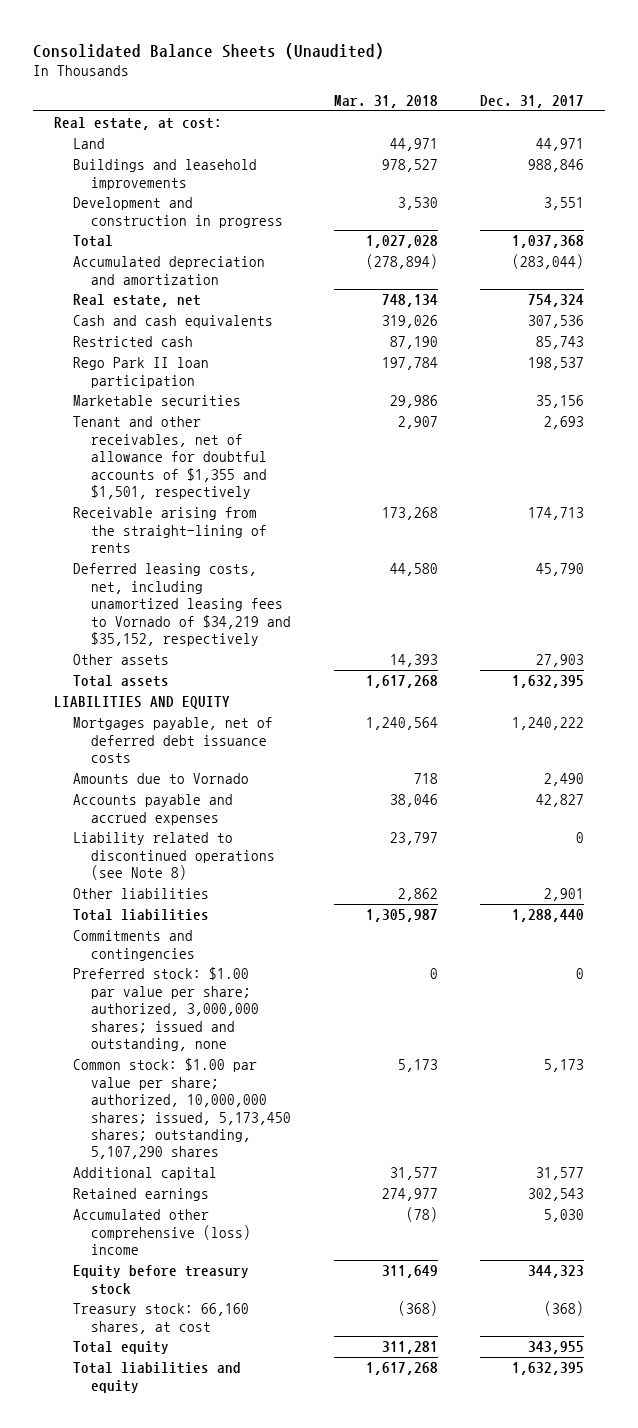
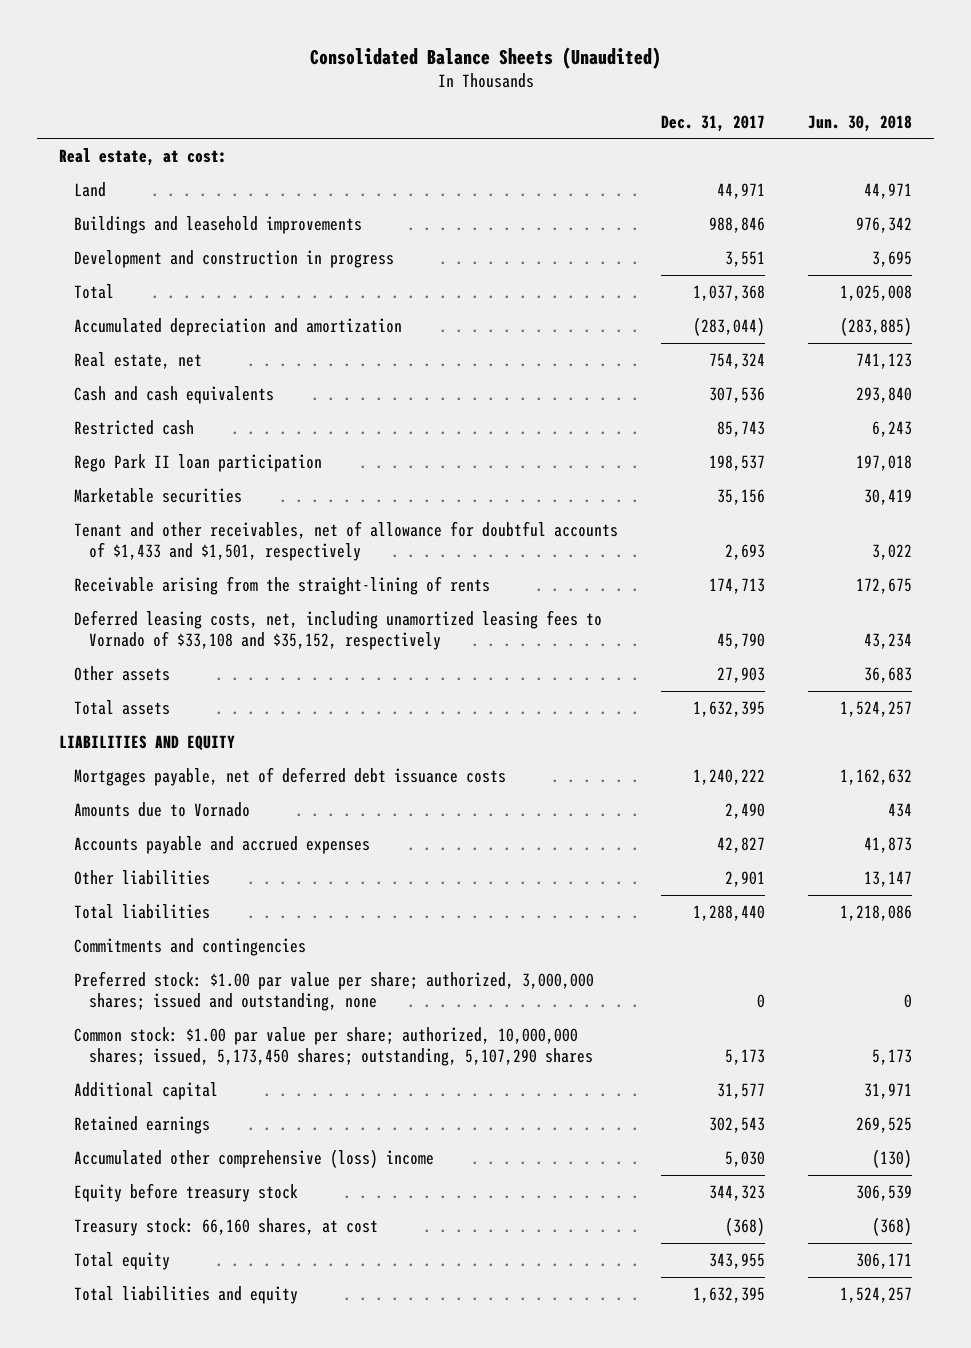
- | Mar. 31, 2018 | Dec. 31, 2017
+ | Dec. 31, 2017 | Jun. 30, 2018
- Tenant and other receivables, net of allowance for doubtful accounts of $1,355 and $1,501, respectively | 2,907 | 2,693
+ Tenant and other receivables, net of allowance for doubtful accounts of $1,433 and $1,501, respectively | 2,693 | 3,022
- Deferred leasing costs, net, including unamortized leasing fees to Vornado of $34,219 and $35,152, respectively | 44,580 | 45,790
+ Deferred leasing costs, net, including unamortized leasing fees to Vornado of $33,108 and $35,152, respectively | 45,790 | 43,234
- Liability related to discontinued operations (see Note 8) | 23,797 | 0

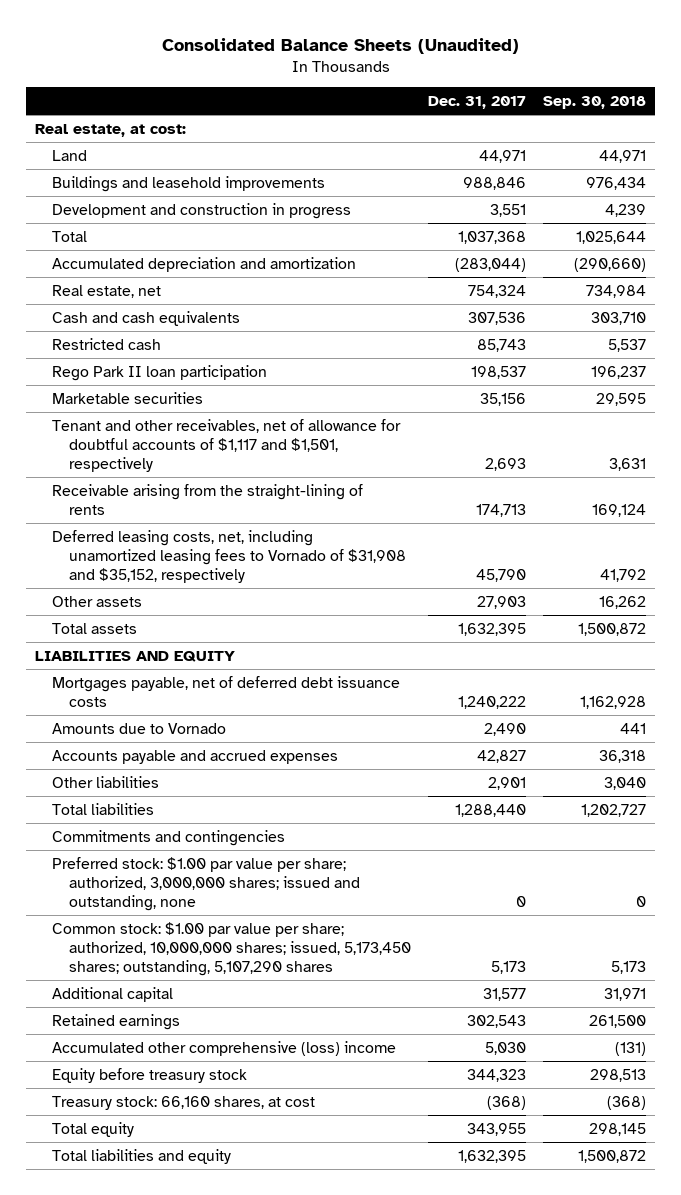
- | Dec. 31, 2017 | Jun. 30, 2018
+ | Dec. 31, 2017 | Sep. 30, 2018
- Tenant and other receivables, net of allowance for doubtful accounts of $1,433 and $1,501, respectively | 2,693 | 3,022
+ Tenant and other receivables, net of allowance for doubtful accounts of $1,117 and $1,501, respectively | 2,693 | 3,631
- Deferred leasing costs, net, including unamortized leasing fees to Vornado of $33,108 and $35,152, respectively | 45,790 | 43,234
+ Deferred leasing costs, net, including unamortized leasing fees to Vornado of $31,908 and $35,152, respectively | 45,790 | 41,792

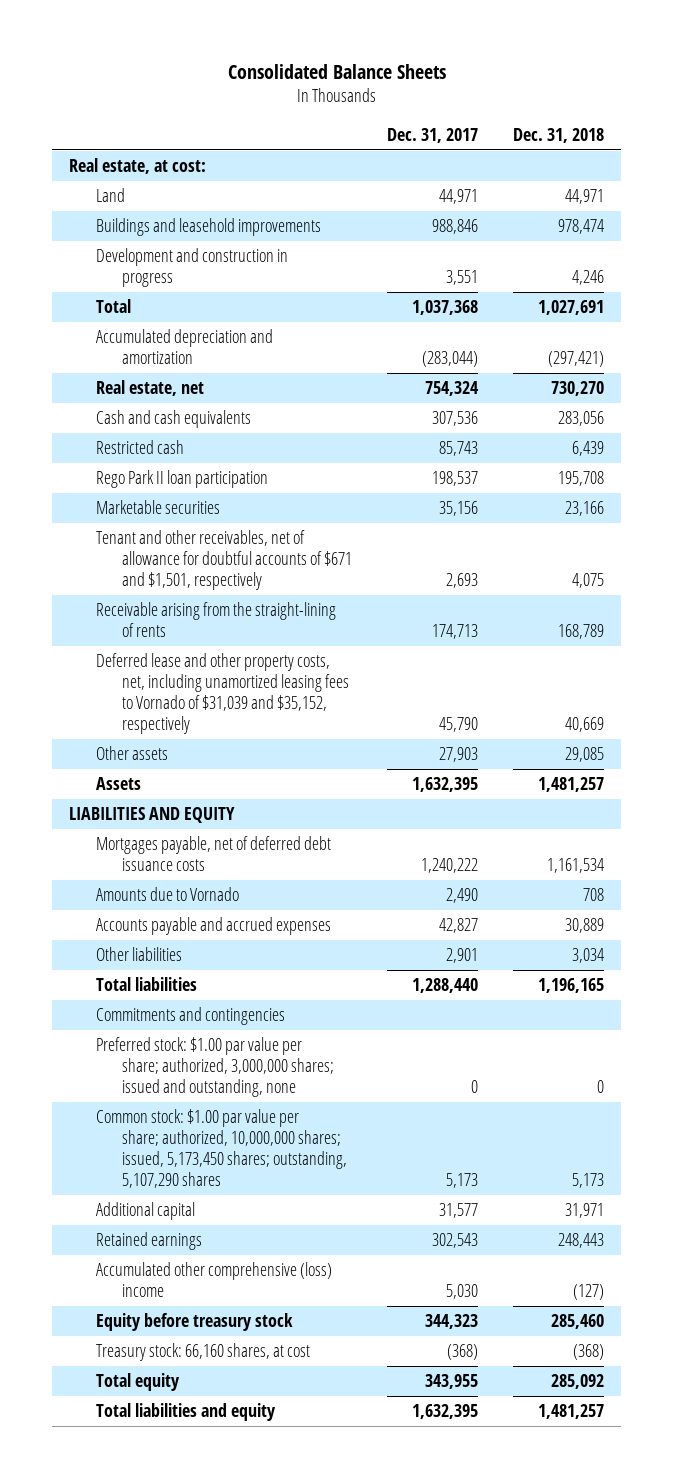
- Consolidated Balance Sheets (Unaudited)
+ Consolidated Balance Sheets
- | Dec. 31, 2017 | Sep. 30, 2018
+ | Dec. 31, 2017 | Dec. 31, 2018
- Tenant and other receivables, net of allowance for doubtful accounts of $1,117 and $1,501, respectively | 2,693 | 3,631
+ Tenant and other receivables, net of allowance for doubtful accounts of $671 and $1,501, respectively | 2,693 | 4,075
- Deferred leasing costs, net, including unamortized leasing fees to Vornado of $31,908 and $35,152, respectively | 45,790 | 41,792
+ Deferred lease and other property costs, net, including unamortized leasing fees to Vornado of $31,039 and $35,152, respectively | 45,790 | 40,669
- Total assets | 1,632,395 | 1,500,872
+ Assets | 1,632,395 | 1,481,257

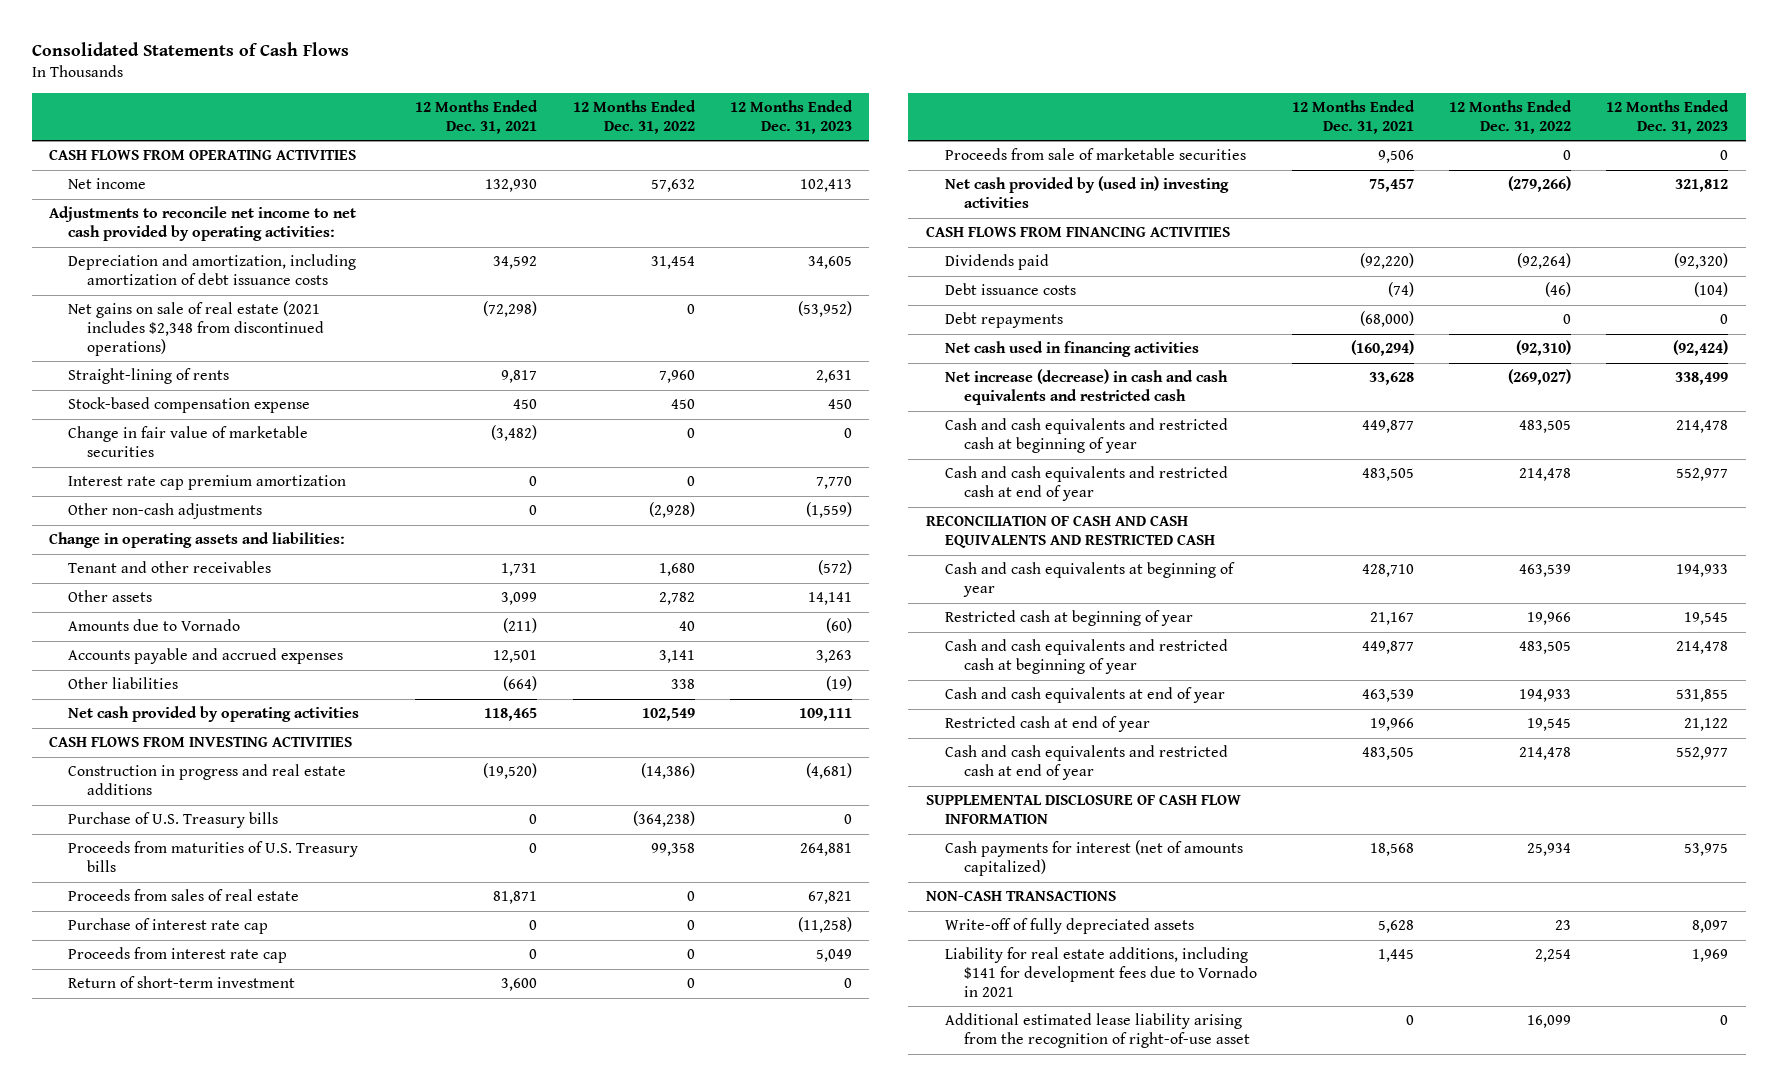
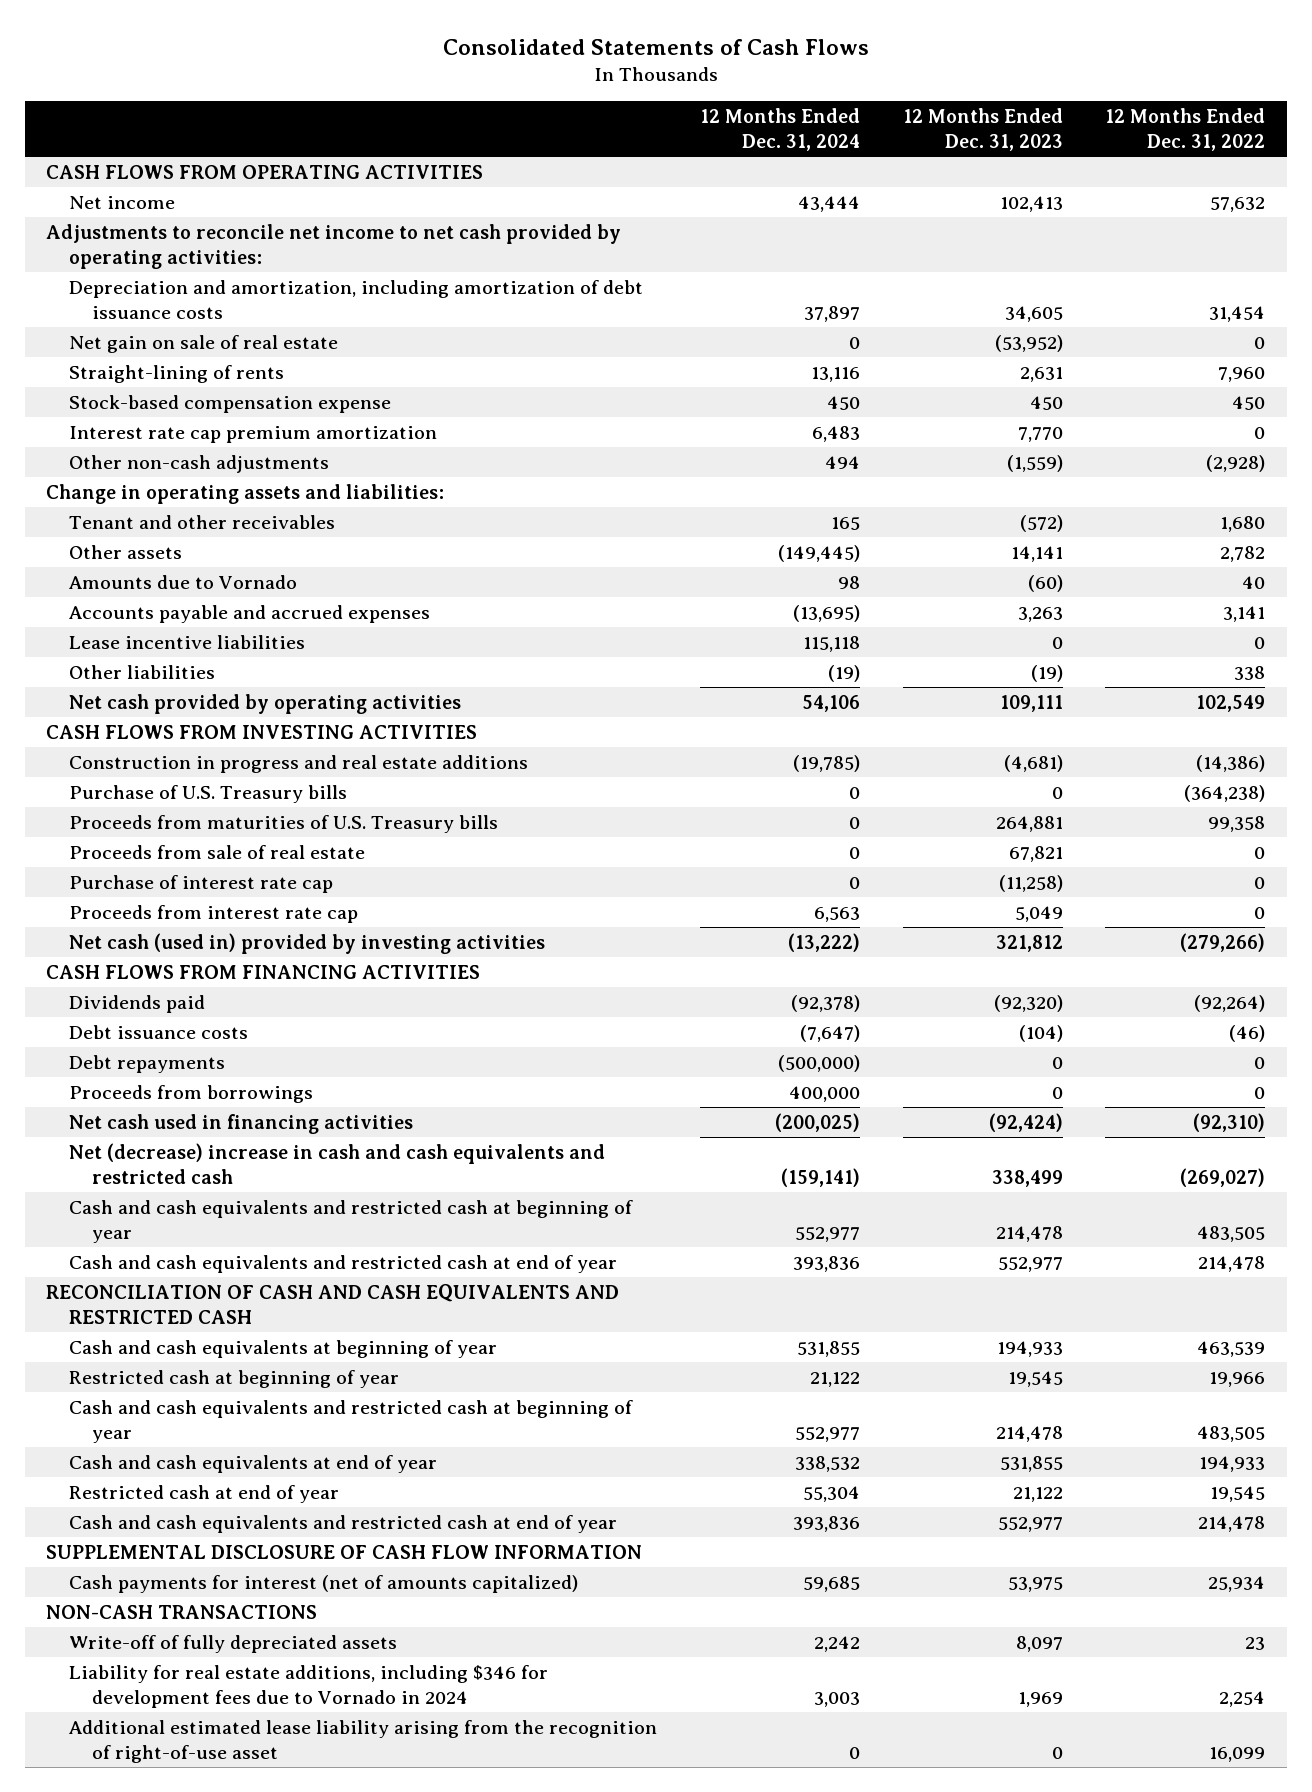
- | 12 Months Ended Dec. 31, 2021 | 12 Months Ended Dec. 31, 2022 | 12 Months Ended Dec. 31, 2023
+ | 12 Months Ended Dec. 31, 2024 | 12 Months Ended Dec. 31, 2023 | 12 Months Ended Dec. 31, 2022
- Net gains on sale of real estate (2021 includes $2,348 from discontinued operations) | (72,298) | 0 | (53,952)
+ Net gain on sale of real estate | 0 | (53,952) | 0
- Change in fair value of marketable securities | (3,482) | 0 | 0
+ Lease incentive liabilities | 115,118 | 0 | 0
- Proceeds from sales of real estate | 81,871 | 0 | 67,821
+ Proceeds from sale of real estate | 0 | 67,821 | 0
- Return of short-term investment | 3,600 | 0 | 0
- Proceeds from sale of marketable securities | 9,506 | 0 | 0
- Net cash provided by (used in) investing activities | 75,457 | (279,266) | 321,812
+ Net cash (used in) provided by investing activities | (13,222) | 321,812 | (279,266)
+ Proceeds from borrowings | 400,000 | 0 | 0
- Net increase (decrease) in cash and cash equivalents and restricted cash | 33,628 | (269,027) | 338,499
+ Net (decrease) increase in cash and cash equivalents and restricted cash | (159,141) | 338,499 | (269,027)
- Liability for real estate additions, including $141 for development fees due to Vornado in 2021 | 1,445 | 2,254 | 1,969
+ Liability for real estate additions, including $346 for development fees due to Vornado in 2024 | 3,003 | 1,969 | 2,254

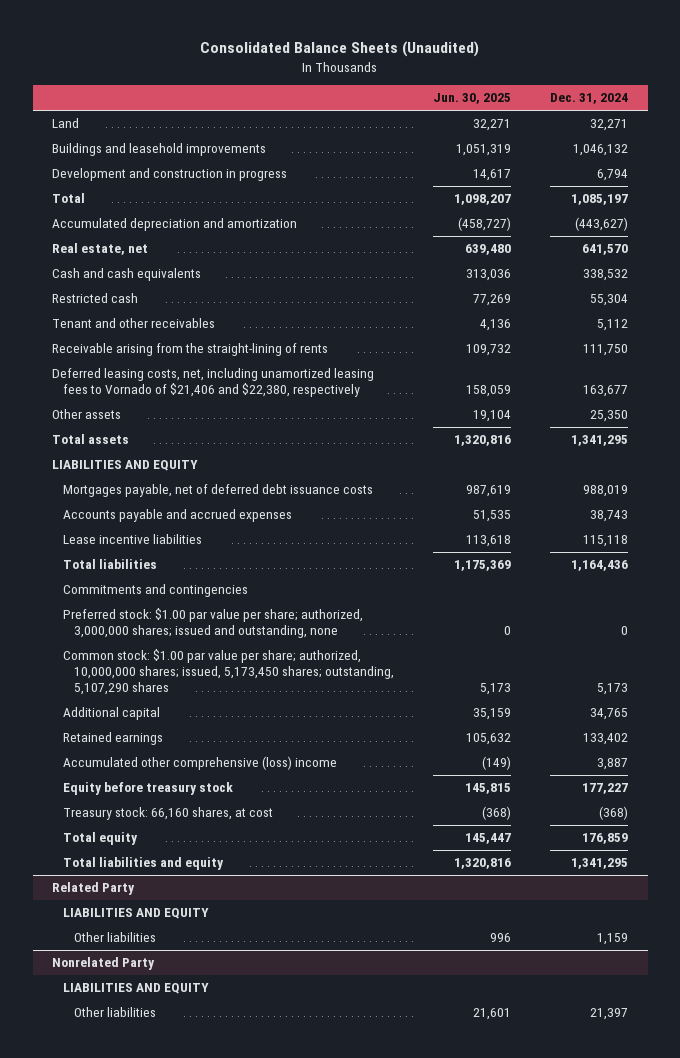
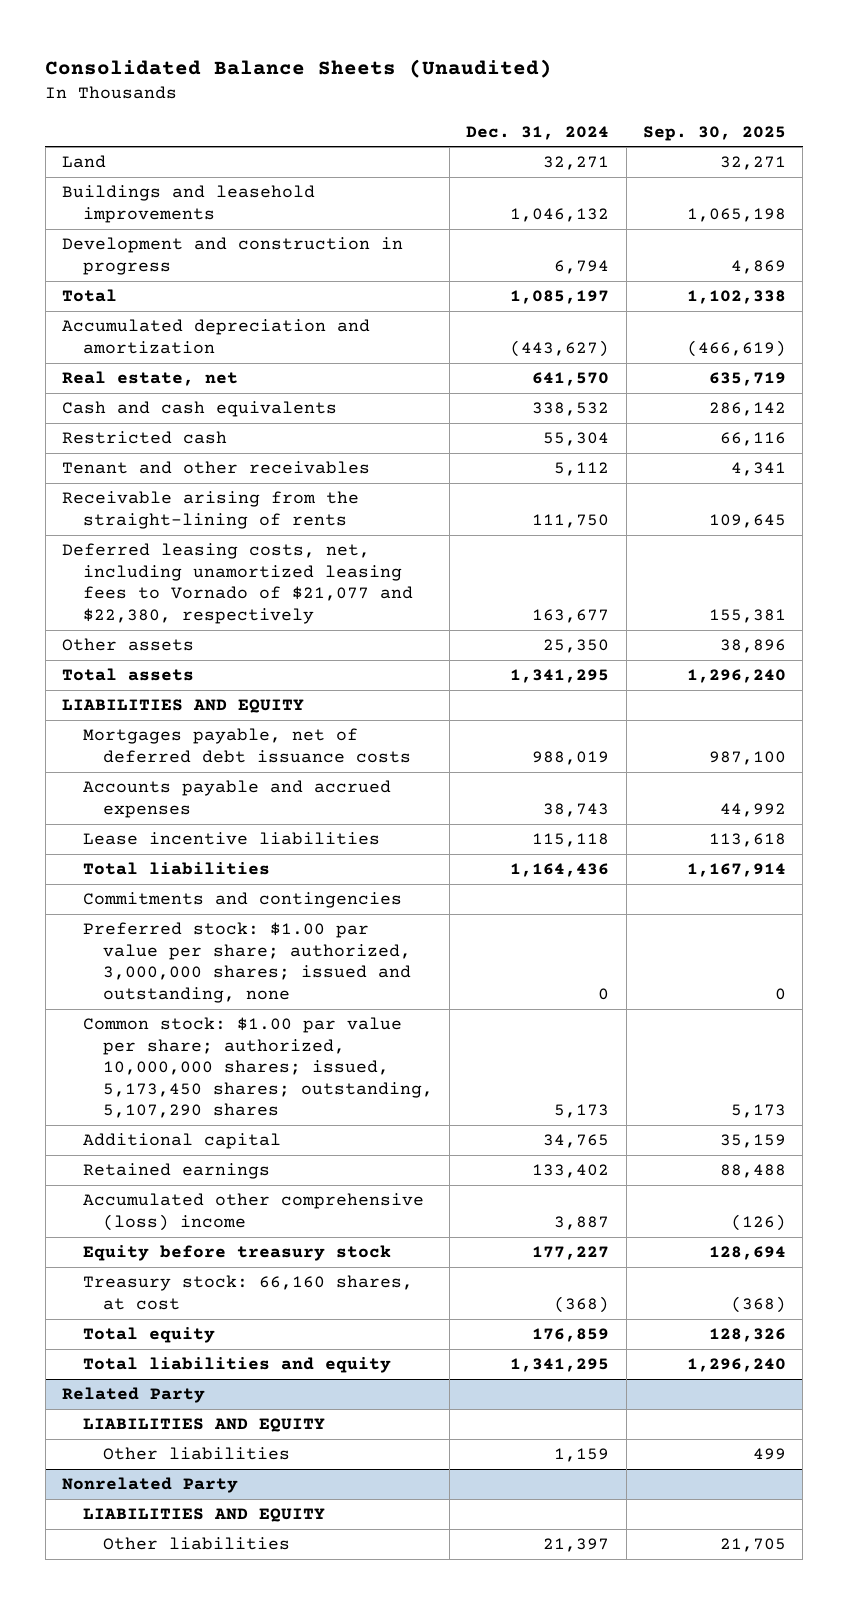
- | Jun. 30, 2025 | Dec. 31, 2024
+ | Dec. 31, 2024 | Sep. 30, 2025
- Deferred leasing costs, net, including unamortized leasing fees to Vornado of $21,406 and $22,380, respectively | 158,059 | 163,677
+ Deferred leasing costs, net, including unamortized leasing fees to Vornado of $21,077 and $22,380, respectively | 163,677 | 155,381

